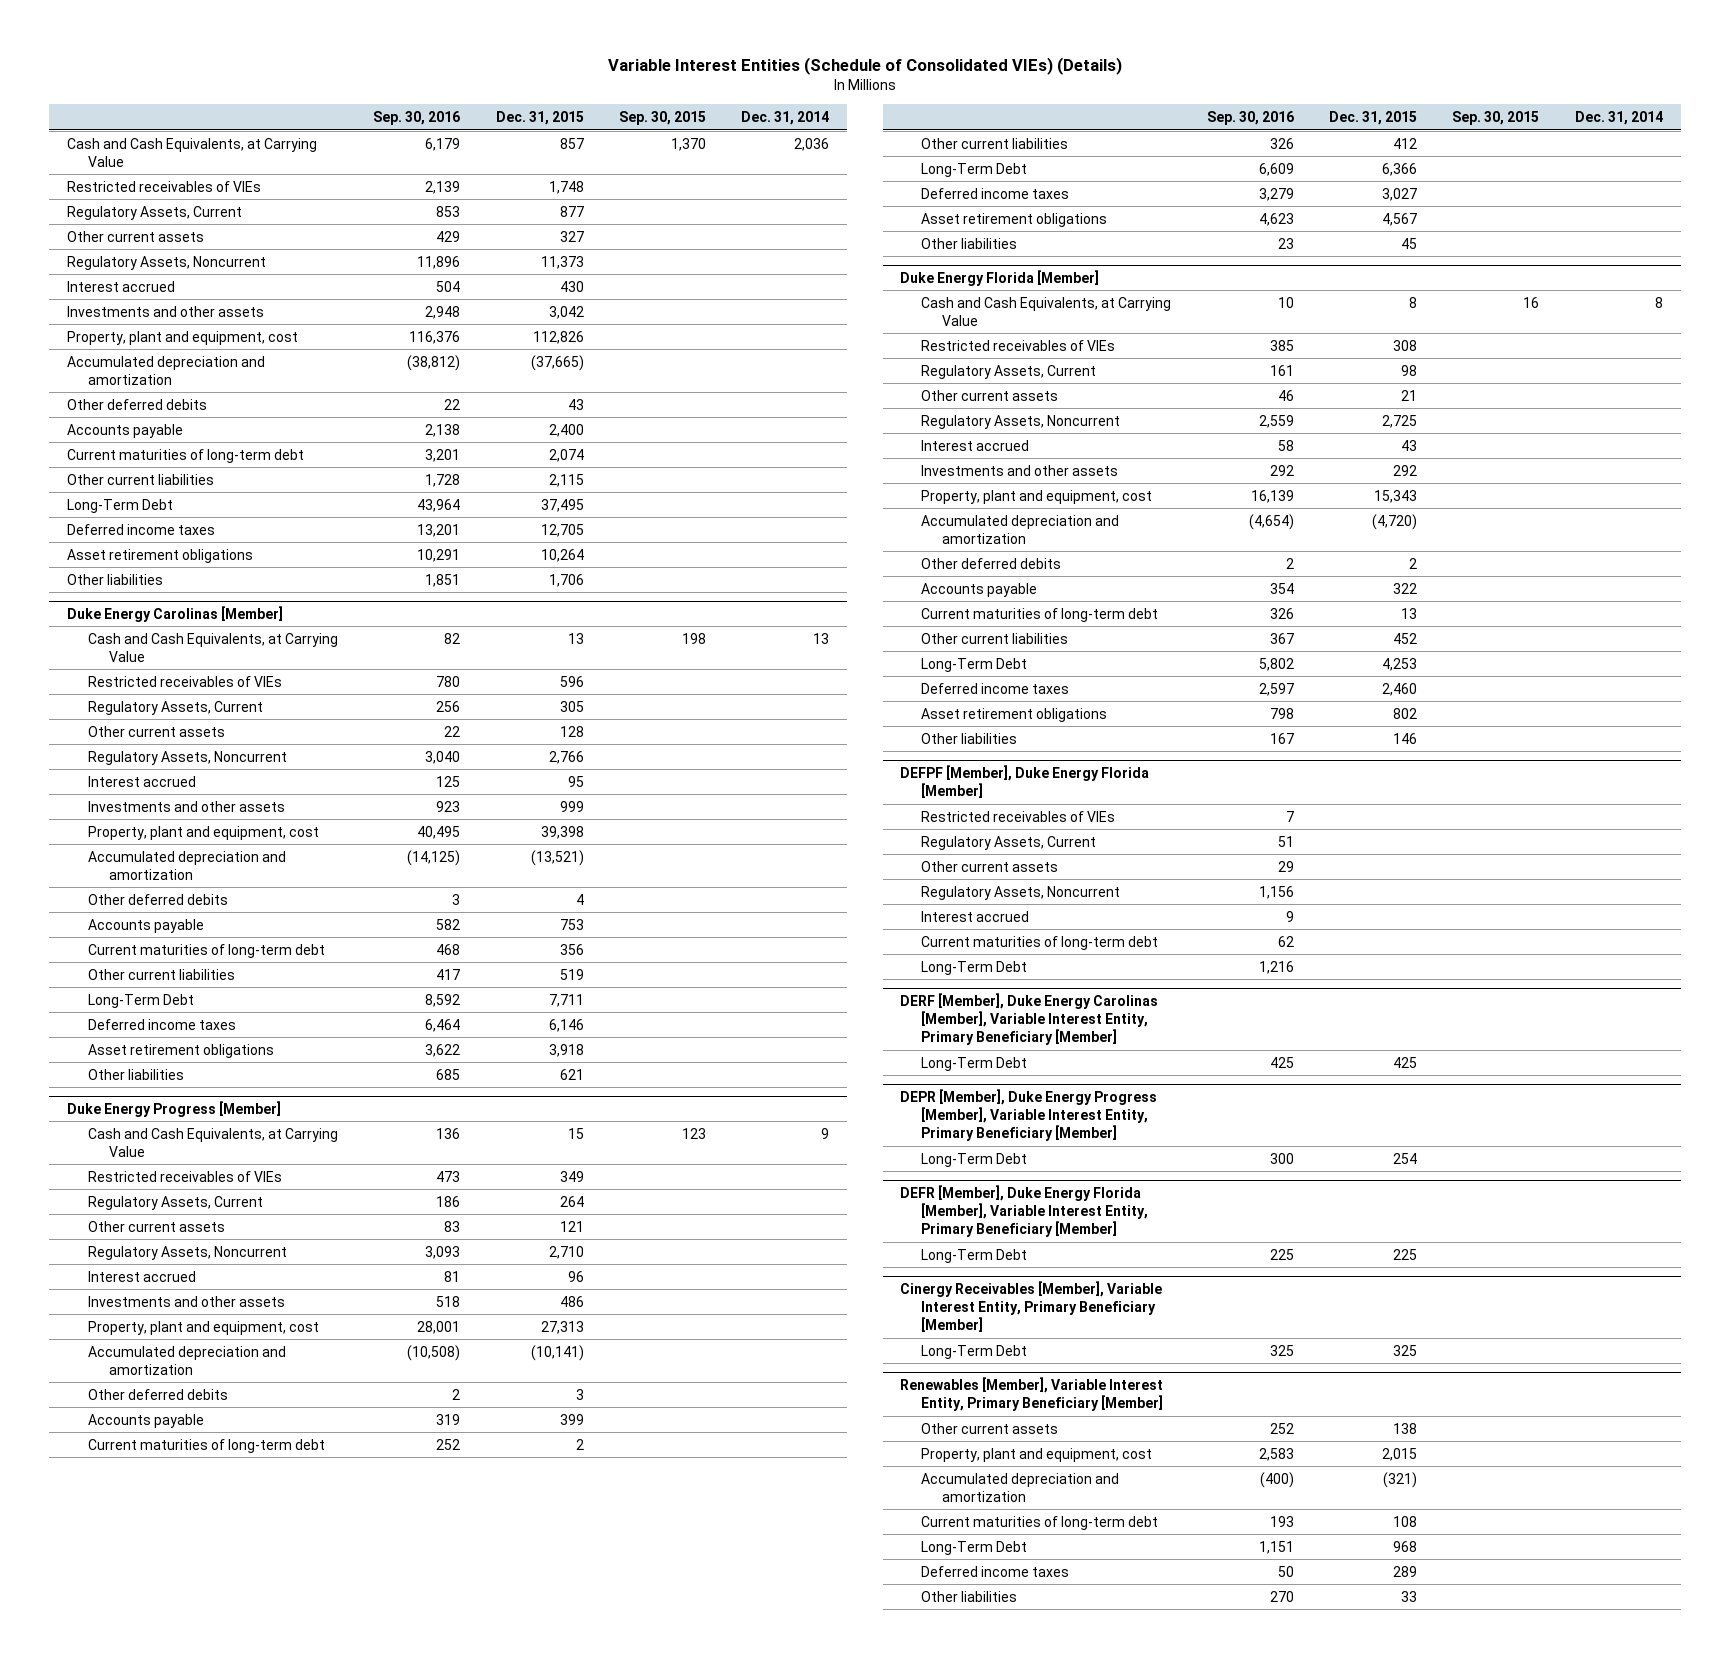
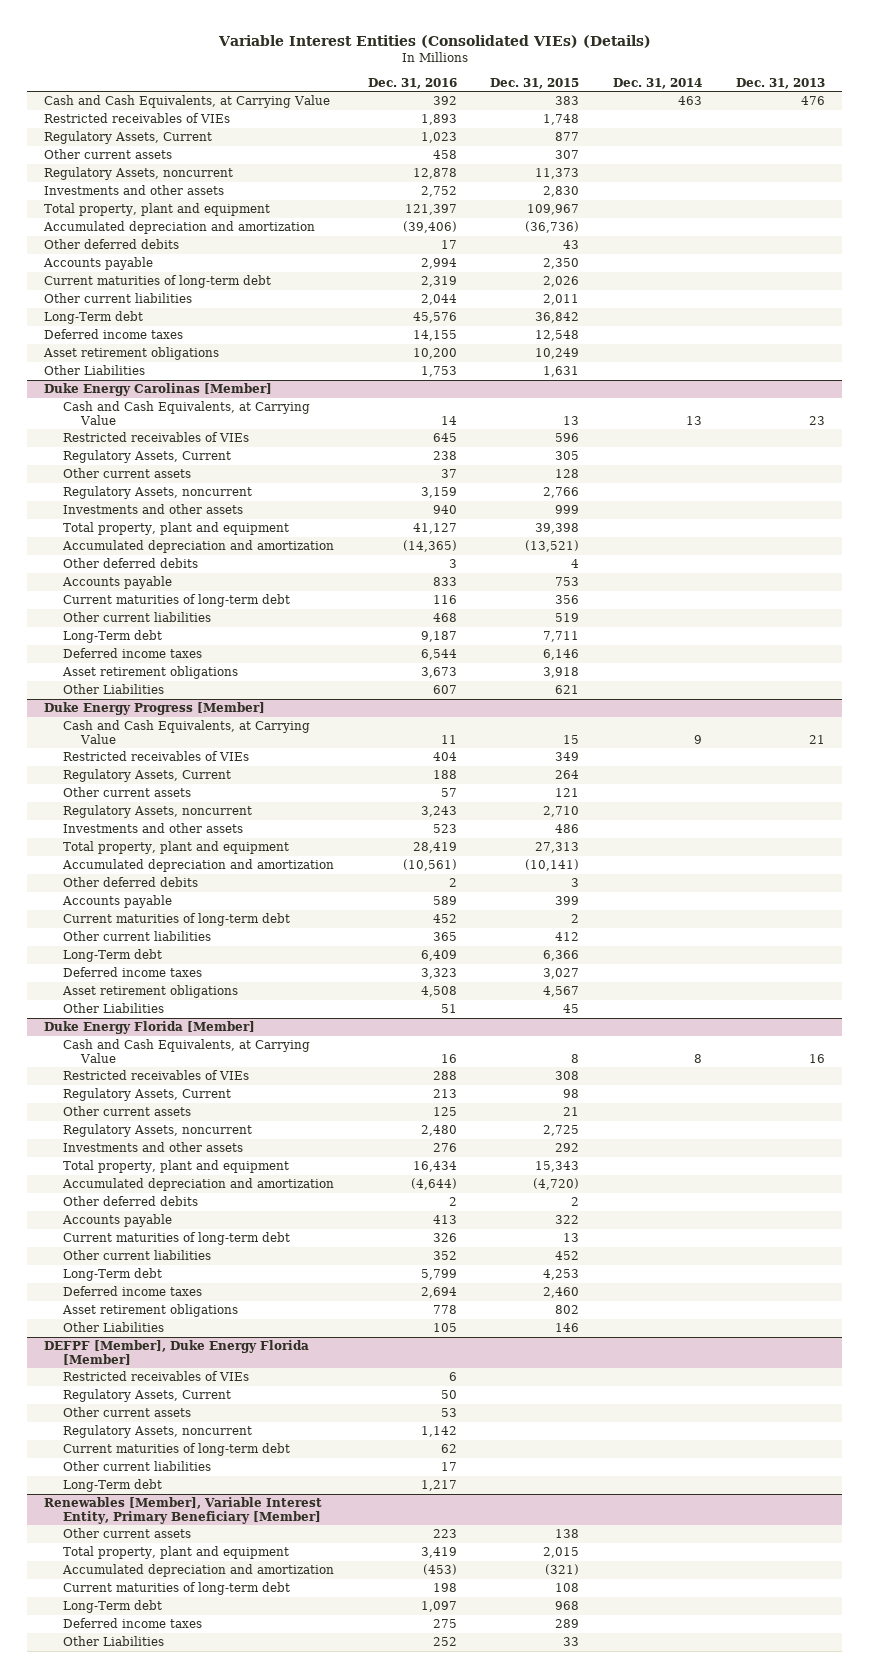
- Variable Interest Entities (Schedule of Consolidated VIEs) (Details)
+ Variable Interest Entities (Consolidated VIEs) (Details)
- | Sep. 30, 2016 | Dec. 31, 2015 | Sep. 30, 2015 | Dec. 31, 2014
+ | Dec. 31, 2016 | Dec. 31, 2015 | Dec. 31, 2014 | Dec. 31, 2013
- Cash and Cash Equivalents, at Carrying Value | 6,179 | 857 | 1,370 | 2,036
+ Cash and Cash Equivalents, at Carrying Value | 392 | 383 | 463 | 476
- Other current assets | 429 | 327 | |
- Regulatory Assets, Noncurrent | 11,896 | 11,373 | |
- Interest accrued | 504 | 430 | |
- Investments and other assets | 2,948 | 3,042 | |
- Property, plant and equipment, cost | 116,376 | 112,826 | |
- Accumulated depreciation and amortization | (38,812) | (37,665) | |
+ Other current assets | 458 | 307 | |
+ Regulatory Assets, noncurrent | 12,878 | 11,373 | |
+ Investments and other assets | 2,752 | 2,830 | |
+ Total property, plant and equipment | 121,397 | 109,967 | |
+ Accumulated depreciation and amortization | (39,406) | (36,736) | |
- Accounts payable | 2,138 | 2,400 | |
- Current maturities of long-term debt | 3,201 | 2,074 | |
- Other current liabilities | 1,728 | 2,115 | |
- Long-Term Debt | 43,964 | 37,495 | |
- Deferred income taxes | 13,201 | 12,705 | |
- Asset retirement obligations | 10,291 | 10,264 | |
- Other liabilities | 1,851 | 1,706 | |
+ Accounts payable | 2,994 | 2,350 | |
+ Current maturities of long-term debt | 2,319 | 2,026 | |
+ Other current liabilities | 2,044 | 2,011 | |
+ Long-Term debt | 45,576 | 36,842 | |
+ Deferred income taxes | 14,155 | 12,548 | |
+ Asset retirement obligations | 10,200 | 10,249 | |
+ Other Liabilities | 1,753 | 1,631 | |
@ Duke Energy Carolinas [Member]
- Regulatory Assets, Noncurrent | 3,040 | 2,766 | |
- Interest accrued | 125 | 95 | |
+ Regulatory Assets, noncurrent | 3,159 | 2,766 | |
- Property, plant and equipment, cost | 40,495 | 39,398 | |
+ Total property, plant and equipment | 41,127 | 39,398 | |
- Long-Term Debt | 8,592 | 7,711 | |
+ Long-Term debt | 9,187 | 7,711 | |
- Other liabilities | 685 | 621 | |
+ Other Liabilities | 607 | 621 | |
@ Duke Energy Progress [Member]
- Regulatory Assets, Noncurrent | 3,093 | 2,710 | |
- Interest accrued | 81 | 96 | |
+ Regulatory Assets, noncurrent | 3,243 | 2,710 | |
- Property, plant and equipment, cost | 28,001 | 27,313 | |
+ Total property, plant and equipment | 28,419 | 27,313 | |
- Long-Term Debt | 6,609 | 6,366 | |
+ Long-Term debt | 6,409 | 6,366 | |
- Other liabilities | 23 | 45 | |
+ Other Liabilities | 51 | 45 | |
@ Duke Energy Florida [Member]
- Regulatory Assets, Noncurrent | 2,559 | 2,725 | |
- Interest accrued | 58 | 43 | |
+ Regulatory Assets, noncurrent | 2,480 | 2,725 | |
- Property, plant and equipment, cost | 16,139 | 15,343 | |
+ Total property, plant and equipment | 16,434 | 15,343 | |
- Long-Term Debt | 5,802 | 4,253 | |
+ Long-Term debt | 5,799 | 4,253 | |
- Other liabilities | 167 | 146 | |
+ Other Liabilities | 105 | 146 | |
@ DEFPF [Member], Duke Energy Florida [Member]
- Regulatory Assets, Noncurrent | 1,156 | | |
- Interest accrued | 9 | | |
+ Regulatory Assets, noncurrent | 1,142 | | |
- Long-Term Debt | 1,216 | | |
- DERF [Member], Duke Energy Carolinas [Member], Variable Interest Entity, Primary Beneficiary [Member]
- Long-Term Debt | 425 | 425 | |
- DEPR [Member], Duke Energy Progress [Member], Variable Interest Entity, Primary Beneficiary [Member]
- Long-Term Debt | 300 | 254 | |
- DEFR [Member], Duke Energy Florida [Member], Variable Interest Entity, Primary Beneficiary [Member]
- Long-Term Debt | 225 | 225 | |
- Cinergy Receivables [Member], Variable Interest Entity, Primary Beneficiary [Member]
- Long-Term Debt | 325 | 325 | |
@ DEFPF [Member], Duke Energy Florida [Member]
+ Other current liabilities | 17 | | |
+ Long-Term debt | 1,217 | | |
@ Renewables [Member], Variable Interest Entity, Primary Beneficiary [Member]
- Property, plant and equipment, cost | 2,583 | 2,015 | |
+ Total property, plant and equipment | 3,419 | 2,015 | |
- Long-Term Debt | 1,151 | 968 | |
+ Long-Term debt | 1,097 | 968 | |
- Other liabilities | 270 | 33 | |
+ Other Liabilities | 252 | 33 | |

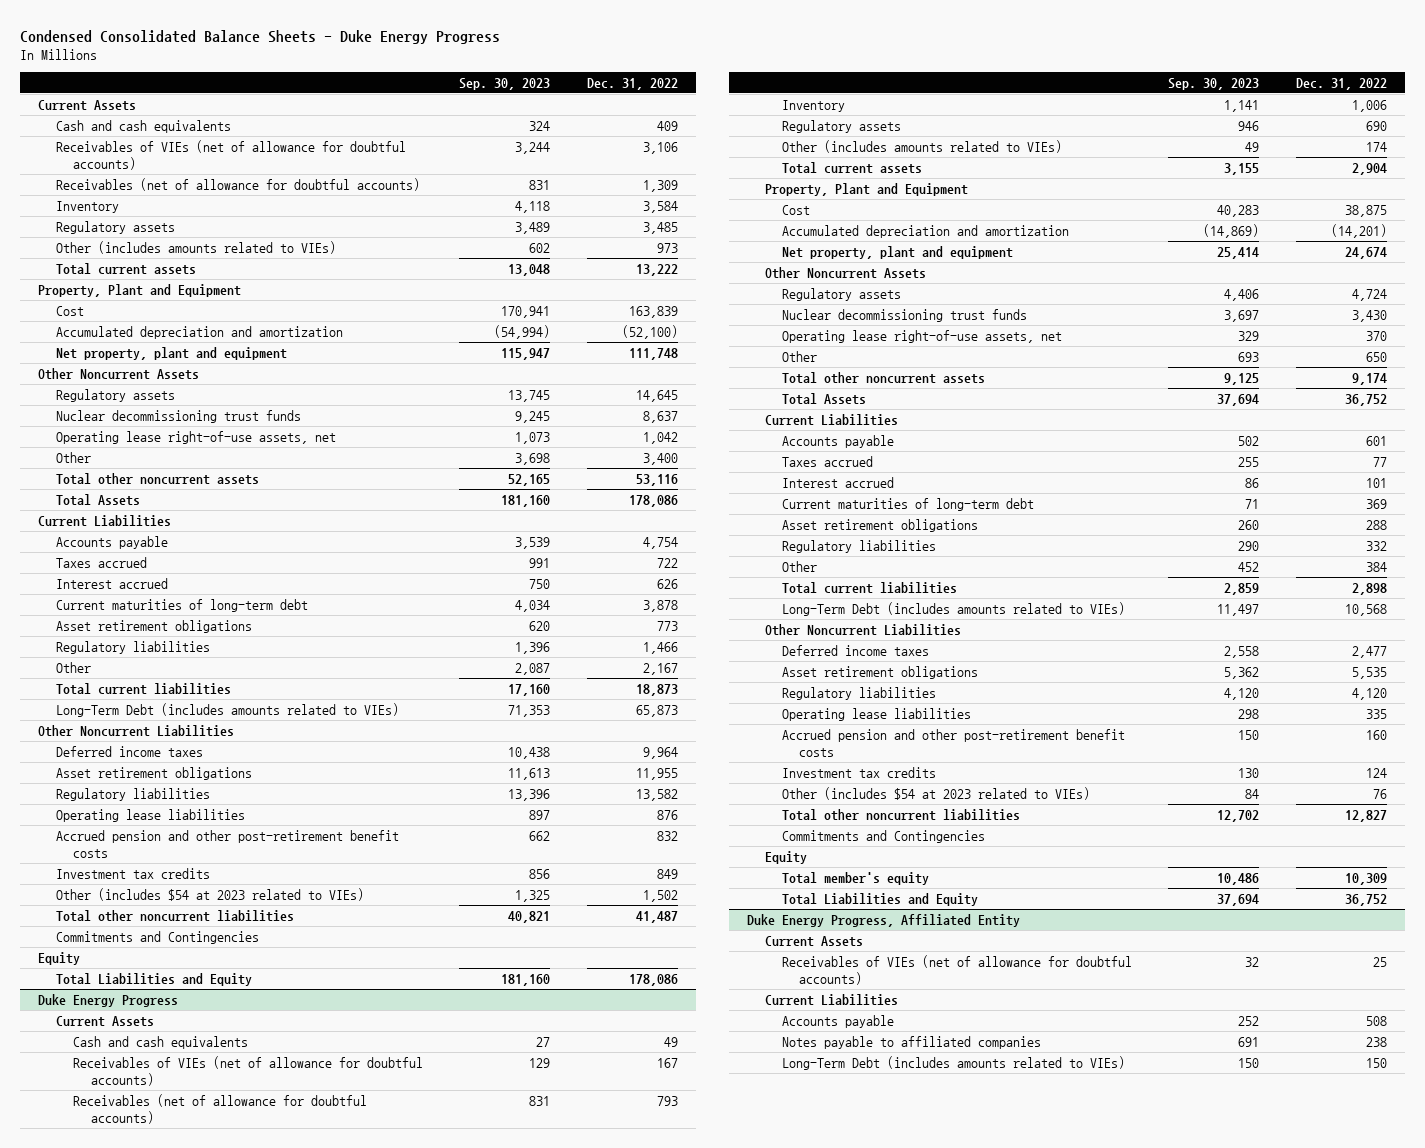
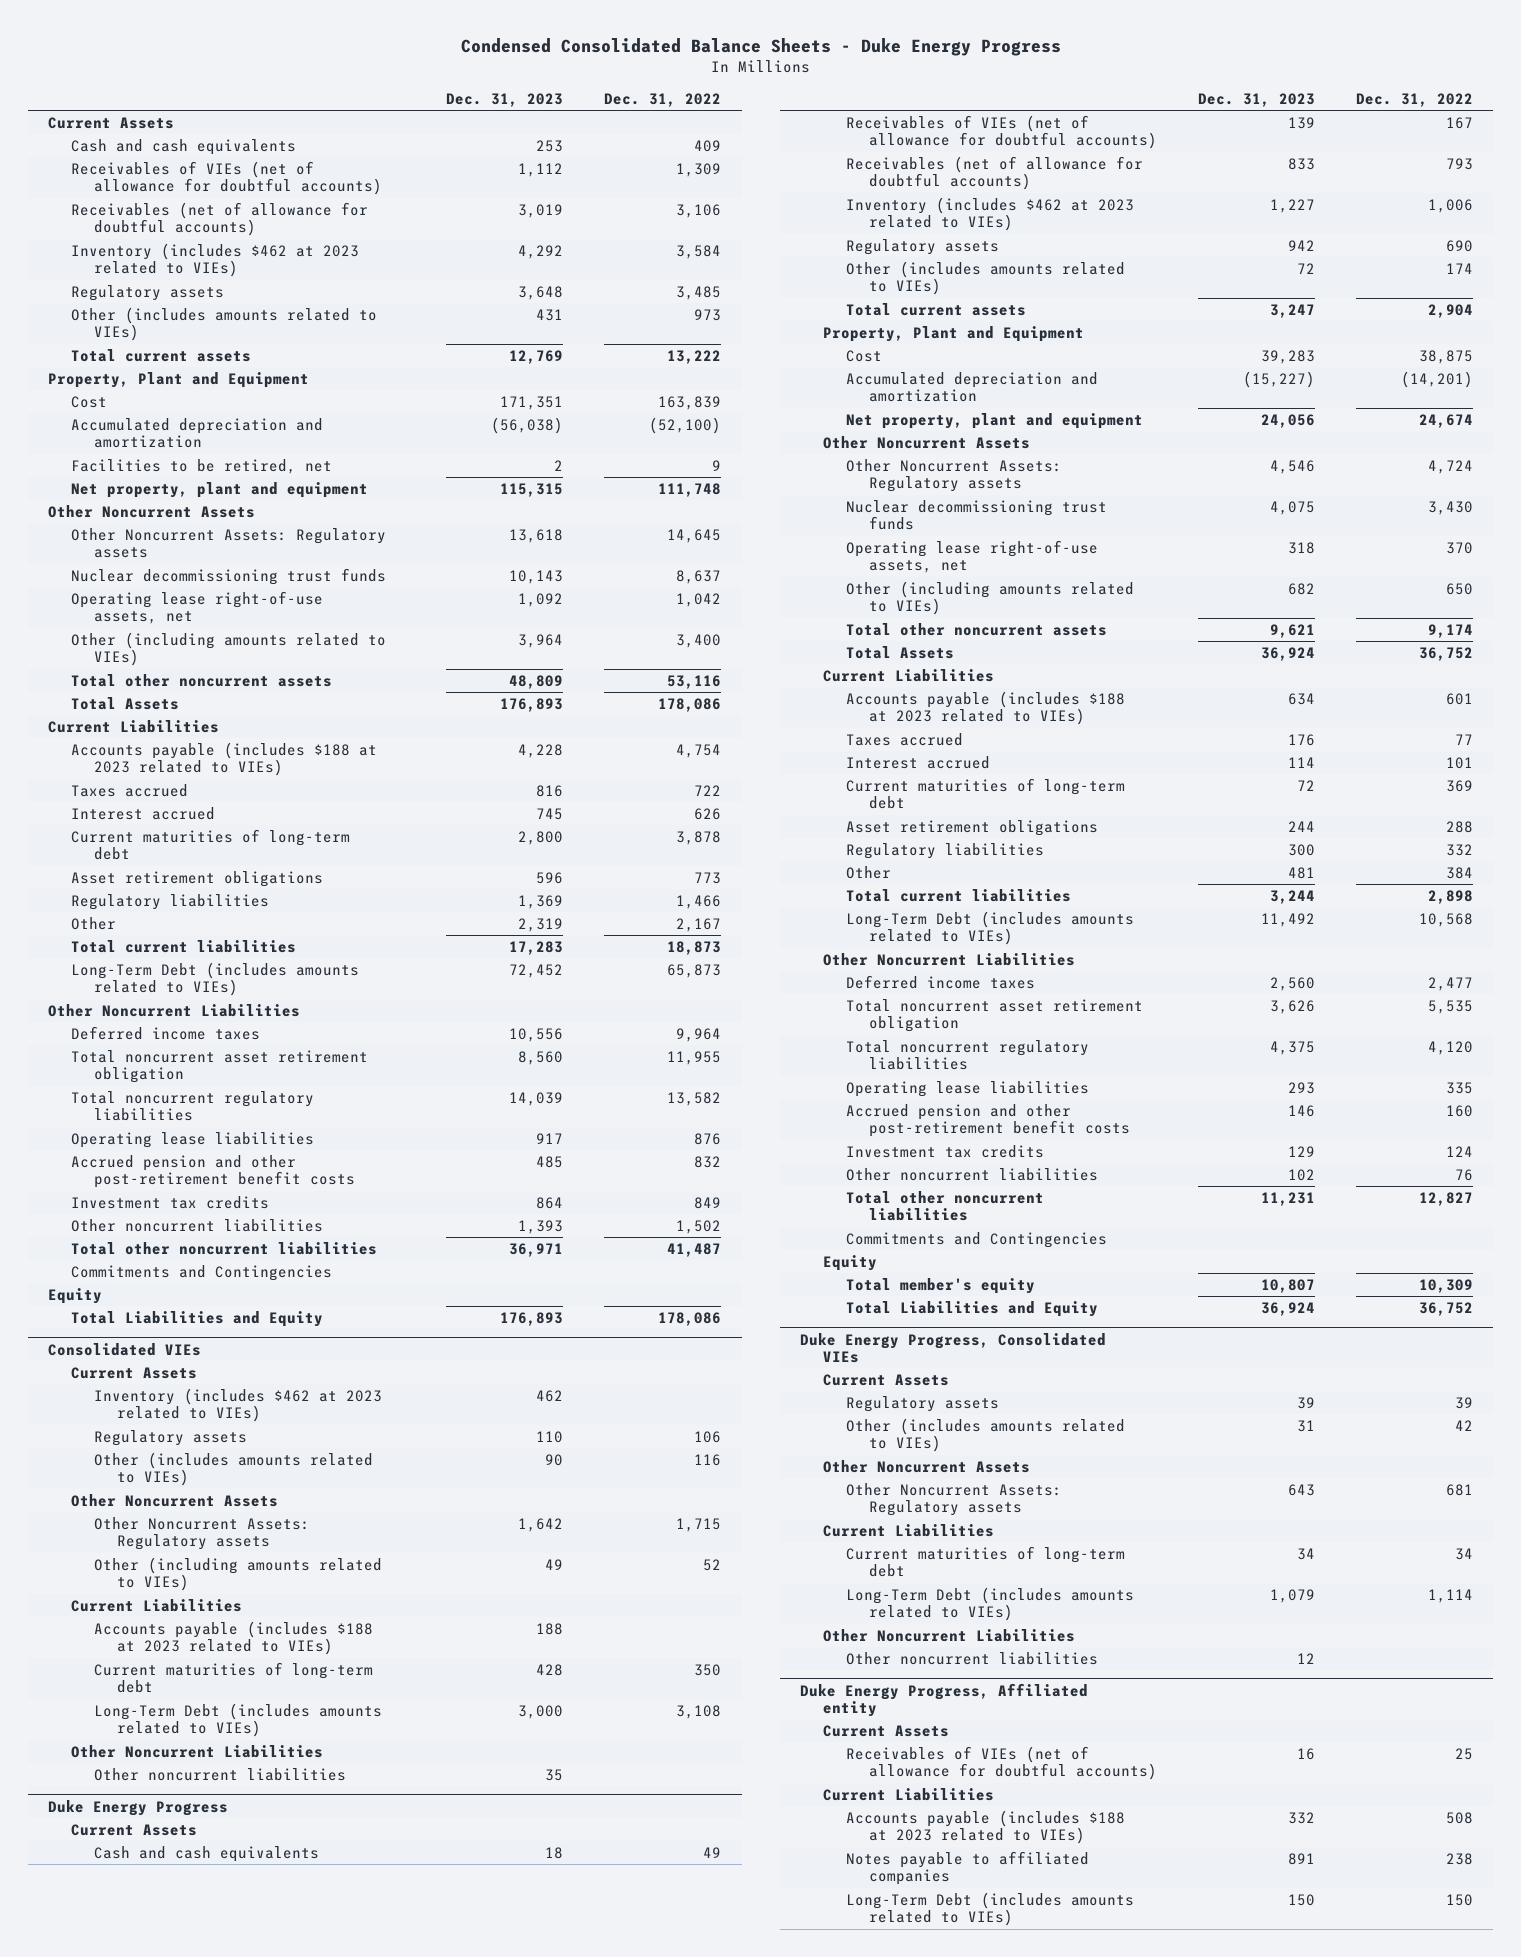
- | Sep. 30, 2023 | Dec. 31, 2022
+ | Dec. 31, 2023 | Dec. 31, 2022
- Receivables of VIEs (net of allowance for doubtful accounts) | 3,244 | 3,106
- Receivables (net of allowance for doubtful accounts) | 831 | 1,309
- Inventory | 4,118 | 3,584
+ Receivables of VIEs (net of allowance for doubtful accounts) | 1,112 | 1,309
+ Receivables (net of allowance for doubtful accounts) | 3,019 | 3,106
+ Inventory (includes $462 at 2023 related to VIEs) | 4,292 | 3,584
+ Facilities to be retired, net | 2 | 9
- Regulatory assets | 13,745 | 14,645
+ Other Noncurrent Assets: Regulatory assets | 13,618 | 14,645
- Other | 3,698 | 3,400
+ Other (including amounts related to VIEs) | 3,964 | 3,400
- Accounts payable | 3,539 | 4,754
+ Accounts payable (includes $188 at 2023 related to VIEs) | 4,228 | 4,754
- Asset retirement obligations | 11,613 | 11,955
- Regulatory liabilities | 13,396 | 13,582
+ Total noncurrent asset retirement obligation | 8,560 | 11,955
+ Total noncurrent regulatory liabilities | 14,039 | 13,582
- Other (includes $54 at 2023 related to VIEs) | 1,325 | 1,502
+ Other noncurrent liabilities | 1,393 | 1,502
+ Consolidated VIEs
+ Current Assets
+ Inventory (includes $462 at 2023 related to VIEs) | 462 |
+ Regulatory assets | 110 | 106
+ Other (includes amounts related to VIEs) | 90 | 116
+ Other Noncurrent Assets
+ Other Noncurrent Assets: Regulatory assets | 1,642 | 1,715
+ Other (including amounts related to VIEs) | 49 | 52
+ Current Liabilities
+ Accounts payable (includes $188 at 2023 related to VIEs) | 188 |
+ Current maturities of long-term debt | 428 | 350
+ Long-Term Debt (includes amounts related to VIEs) | 3,000 | 3,108
+ Other Noncurrent Liabilities
+ Other noncurrent liabilities | 35 |
@ Duke Energy Progress
- Inventory | 1,141 | 1,006
+ Inventory (includes $462 at 2023 related to VIEs) | 1,227 | 1,006
- Regulatory assets | 4,406 | 4,724
+ Other Noncurrent Assets: Regulatory assets | 4,546 | 4,724
- Other | 693 | 650
+ Other (including amounts related to VIEs) | 682 | 650
- Accounts payable | 502 | 601
+ Accounts payable (includes $188 at 2023 related to VIEs) | 634 | 601
- Asset retirement obligations | 5,362 | 5,535
- Regulatory liabilities | 4,120 | 4,120
+ Total noncurrent asset retirement obligation | 3,626 | 5,535
+ Total noncurrent regulatory liabilities | 4,375 | 4,120
- Other (includes $54 at 2023 related to VIEs) | 84 | 76
+ Other noncurrent liabilities | 102 | 76
- Duke Energy Progress, Affiliated Entity
+ Duke Energy Progress, Consolidated VIEs
+ Regulatory assets | 39 | 39
+ Other (includes amounts related to VIEs) | 31 | 42
+ Other Noncurrent Assets
+ Other Noncurrent Assets: Regulatory assets | 643 | 681
+ Current Liabilities
+ Current maturities of long-term debt | 34 | 34
+ Long-Term Debt (includes amounts related to VIEs) | 1,079 | 1,114
+ Other Noncurrent Liabilities
+ Other noncurrent liabilities | 12 |
+ Duke Energy Progress, Affiliated entity
+ Current Assets
- Accounts payable | 252 | 508
+ Accounts payable (includes $188 at 2023 related to VIEs) | 332 | 508

